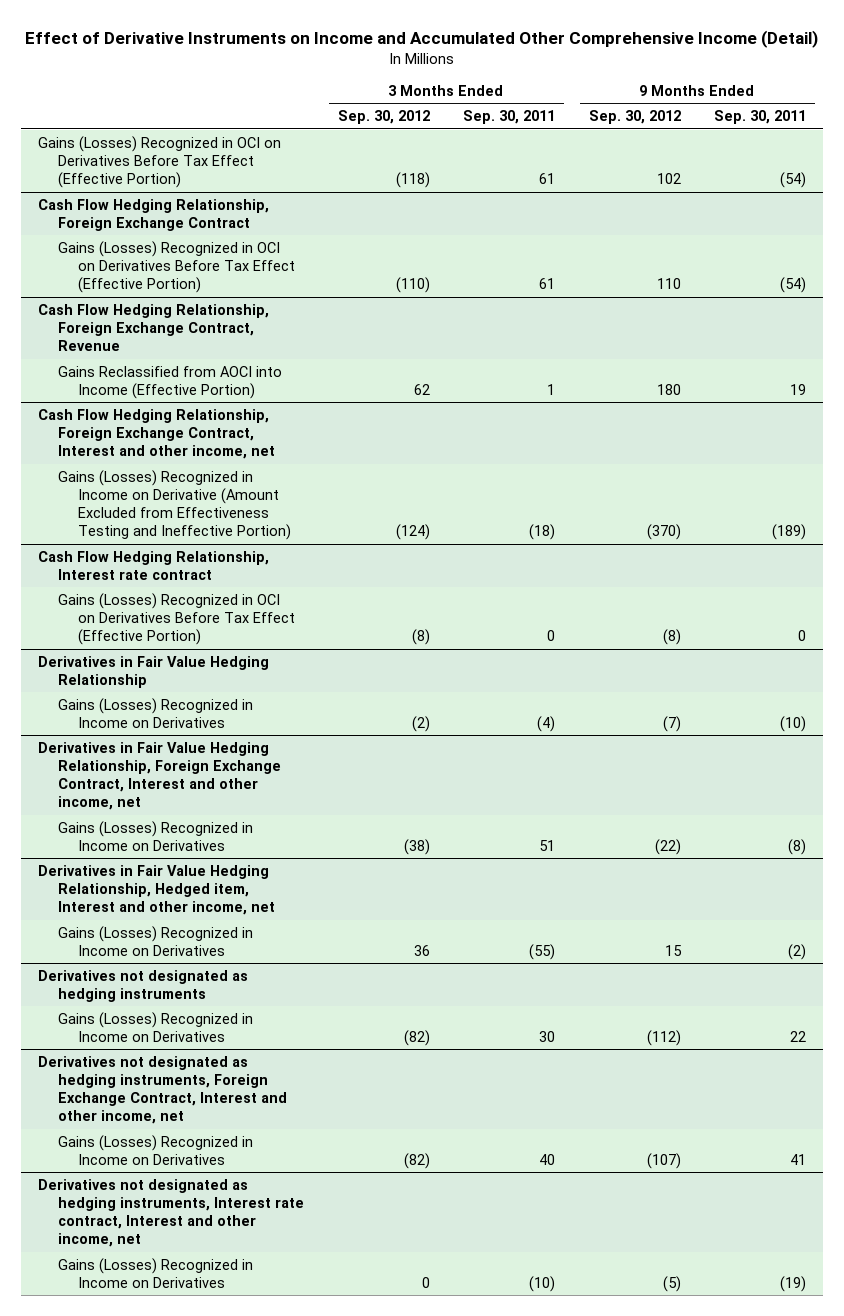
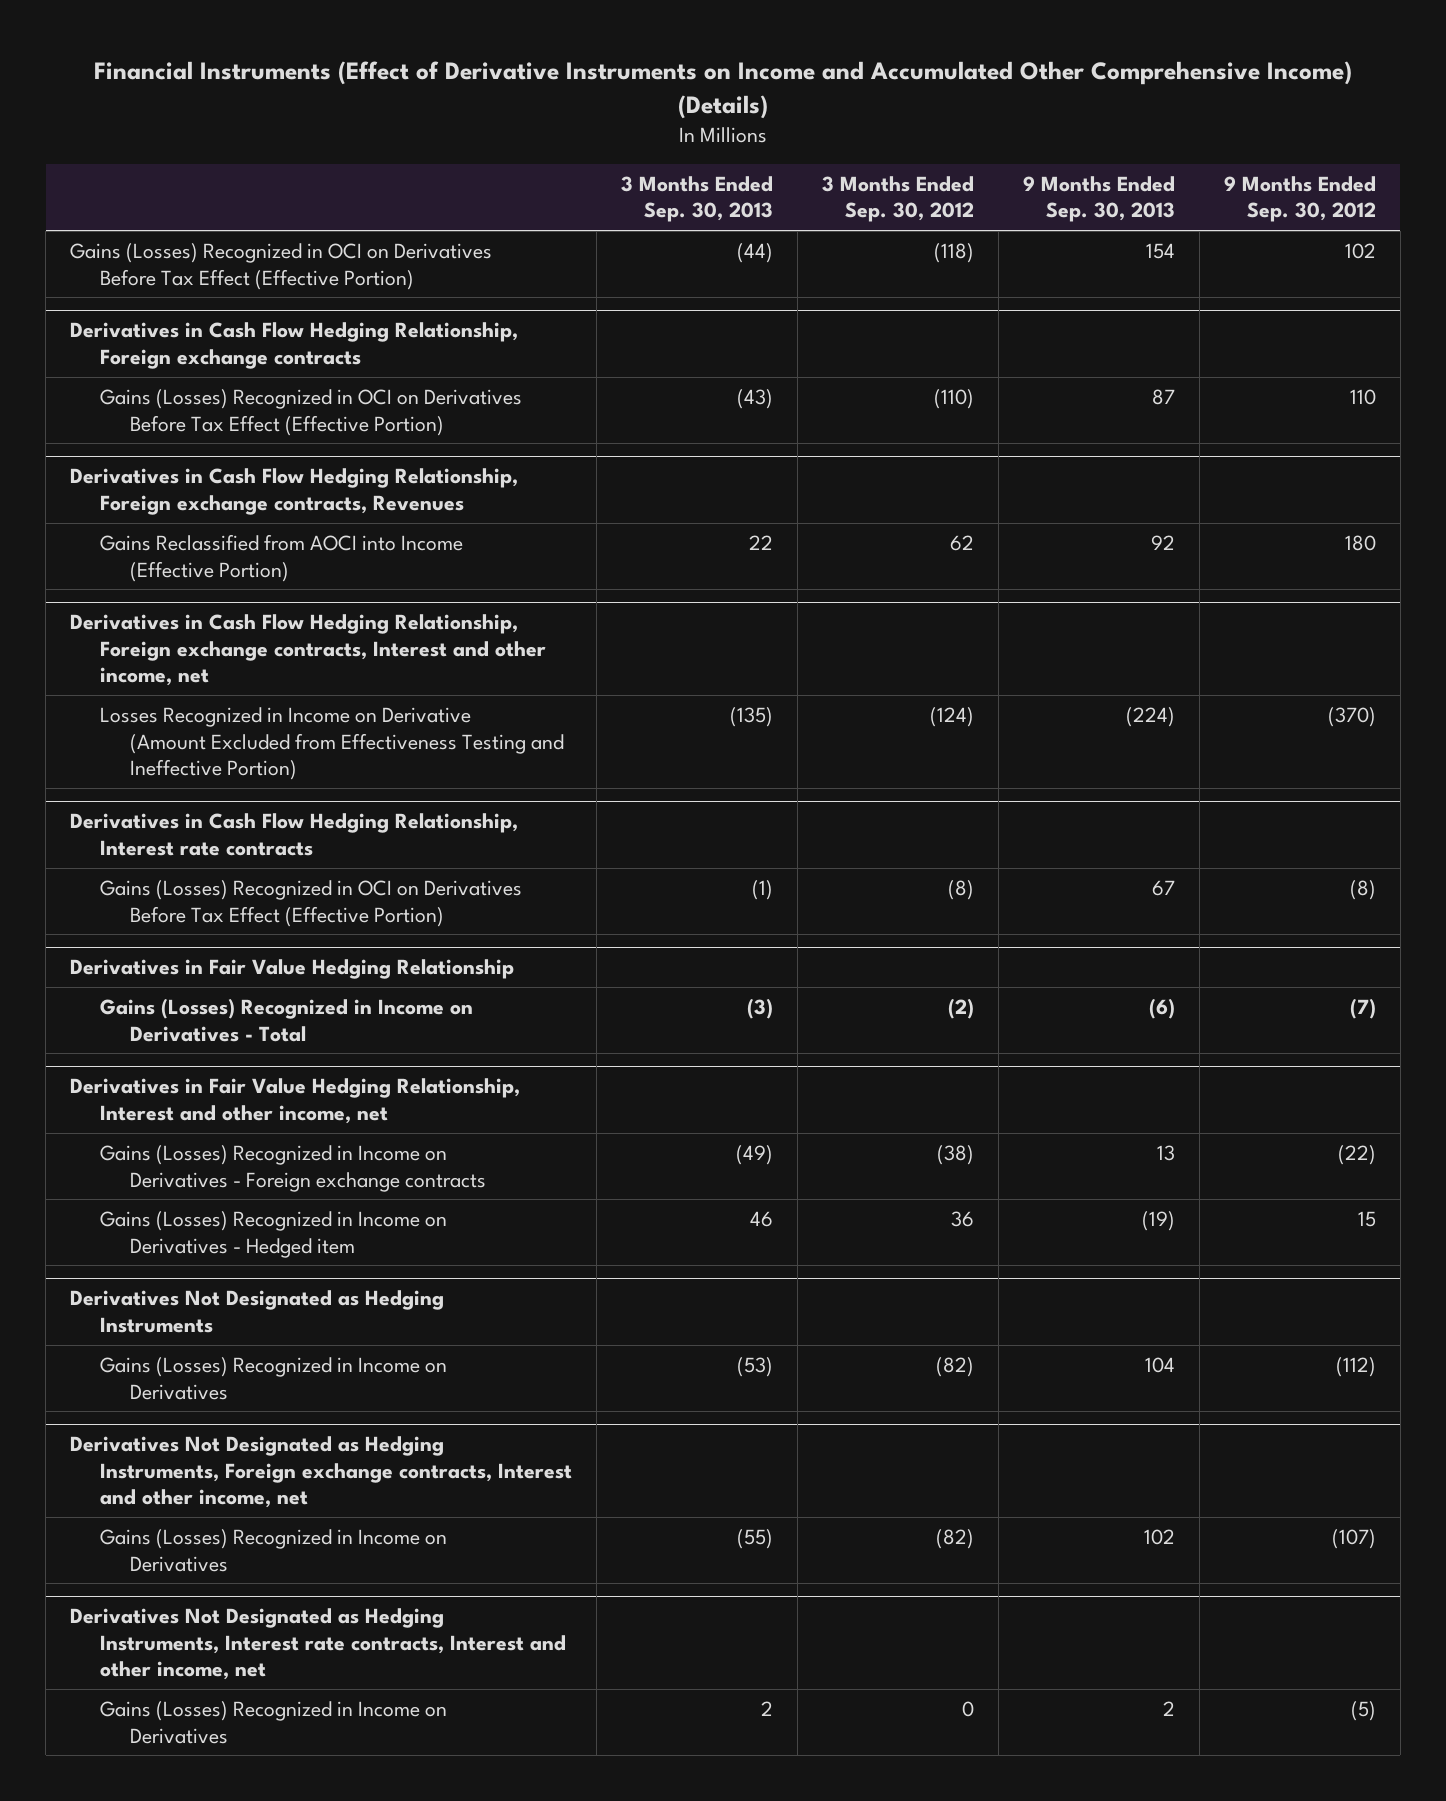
- Effect of Derivative Instruments on Income and Accumulated Other Comprehensive Income (Detail)
+ Financial Instruments (Effect of Derivative Instruments on Income and Accumulated Other Comprehensive Income) (Details)
- | 3 Months Ended Sep. 30, 2012 | 3 Months Ended Sep. 30, 2011 | 9 Months Ended Sep. 30, 2012 | 9 Months Ended Sep. 30, 2011
+ | 3 Months Ended Sep. 30, 2013 | 3 Months Ended Sep. 30, 2012 | 9 Months Ended Sep. 30, 2013 | 9 Months Ended Sep. 30, 2012
- Cash Flow Hedging Relationship, Foreign Exchange Contract
+ Derivatives in Cash Flow Hedging Relationship, Foreign exchange contracts
- Cash Flow Hedging Relationship, Foreign Exchange Contract, Revenue
+ Derivatives in Cash Flow Hedging Relationship, Foreign exchange contracts, Revenues
- Cash Flow Hedging Relationship, Foreign Exchange Contract, Interest and other income, net
- Gains (Losses) Recognized in Income on Derivative (Amount Excluded from Effectiveness Testing and Ineffective Portion) | (124) | (18) | (370) | (189)
- Cash Flow Hedging Relationship, Interest rate contract
+ Derivatives in Cash Flow Hedging Relationship, Foreign exchange contracts, Interest and other income, net
+ Losses Recognized in Income on Derivative (Amount Excluded from Effectiveness Testing and Ineffective Portion) | (135) | (124) | (224) | (370)
+ Derivatives in Cash Flow Hedging Relationship, Interest rate contracts
@ Derivatives in Fair Value Hedging Relationship
- Gains (Losses) Recognized in Income on Derivatives | (2) | (4) | (7) | (10)
- Derivatives in Fair Value Hedging Relationship, Foreign Exchange Contract, Interest and other income, net
- Gains (Losses) Recognized in Income on Derivatives | (38) | 51 | (22) | (8)
- Derivatives in Fair Value Hedging Relationship, Hedged item, Interest and other income, net
- Gains (Losses) Recognized in Income on Derivatives | 36 | (55) | 15 | (2)
- Derivatives not designated as hedging instruments
@ Derivatives in Fair Value Hedging Relationship
+ Gains (Losses) Recognized in Income on Derivatives - Total | (3) | (2) | (6) | (7)
+ Derivatives in Fair Value Hedging Relationship, Interest and other income, net
+ Gains (Losses) Recognized in Income on Derivatives - Foreign exchange contracts | (49) | (38) | 13 | (22)
+ Gains (Losses) Recognized in Income on Derivatives - Hedged item | 46 | 36 | (19) | 15
+ Derivatives Not Designated as Hedging Instruments
- Derivatives not designated as hedging instruments, Foreign Exchange Contract, Interest and other income, net
+ Derivatives Not Designated as Hedging Instruments, Foreign exchange contracts, Interest and other income, net
- Derivatives not designated as hedging instruments, Interest rate contract, Interest and other income, net
+ Derivatives Not Designated as Hedging Instruments, Interest rate contracts, Interest and other income, net

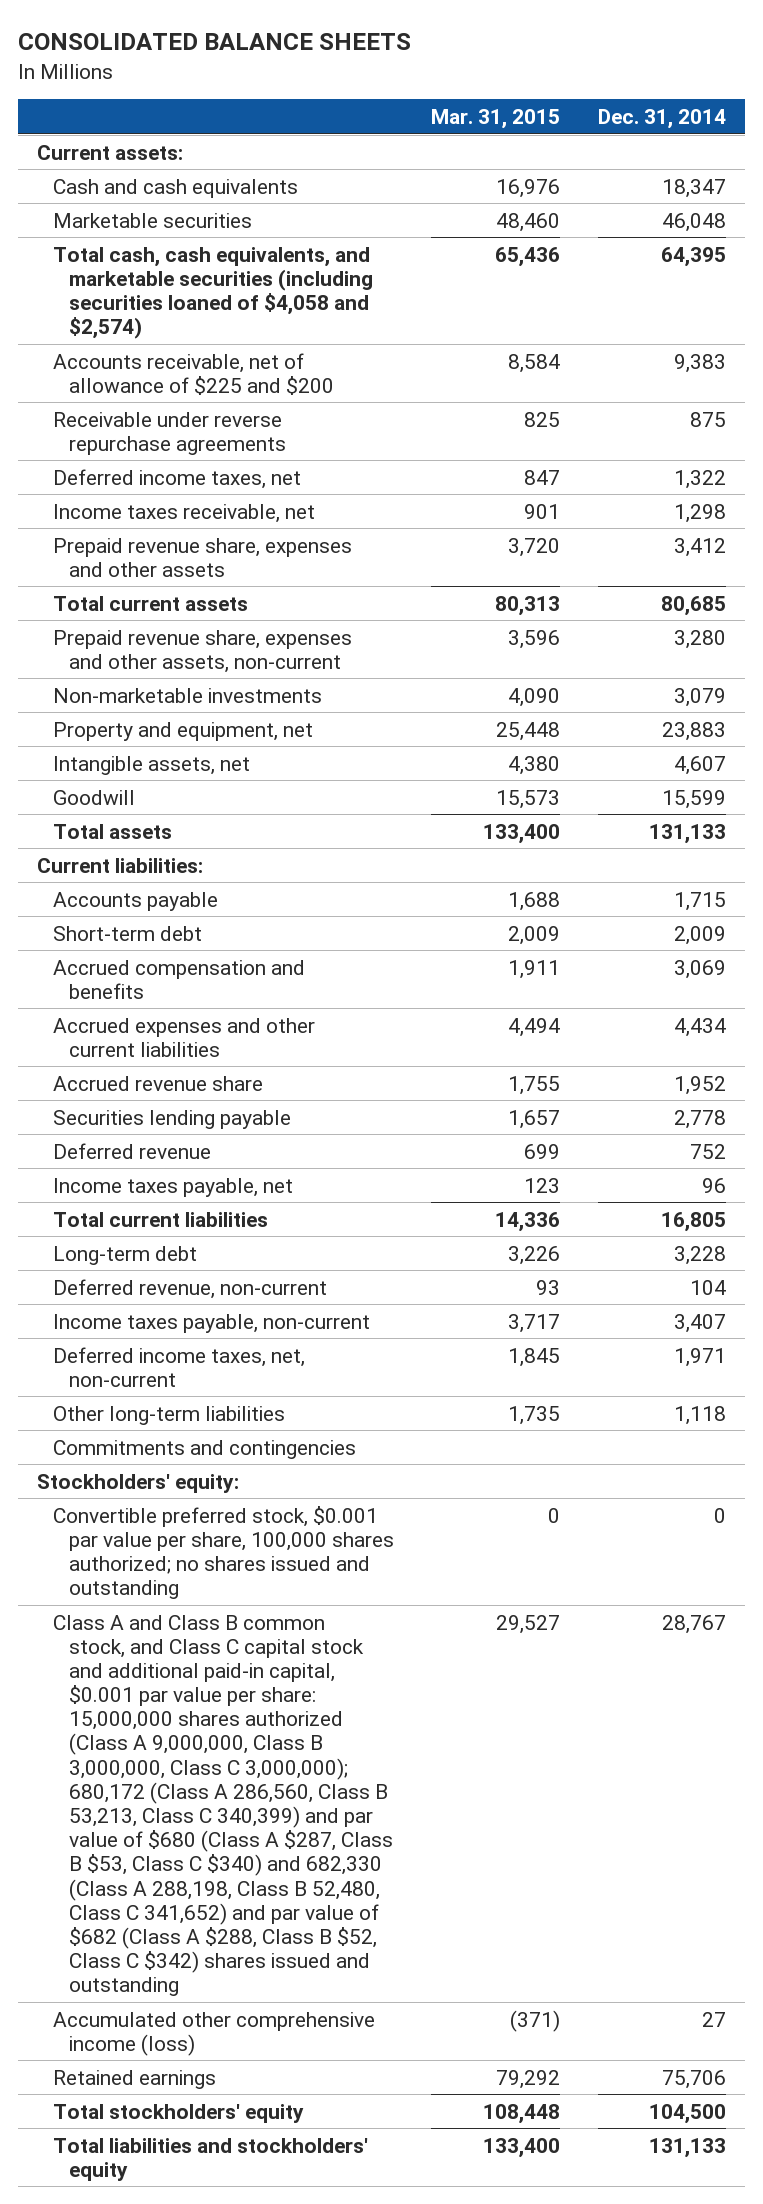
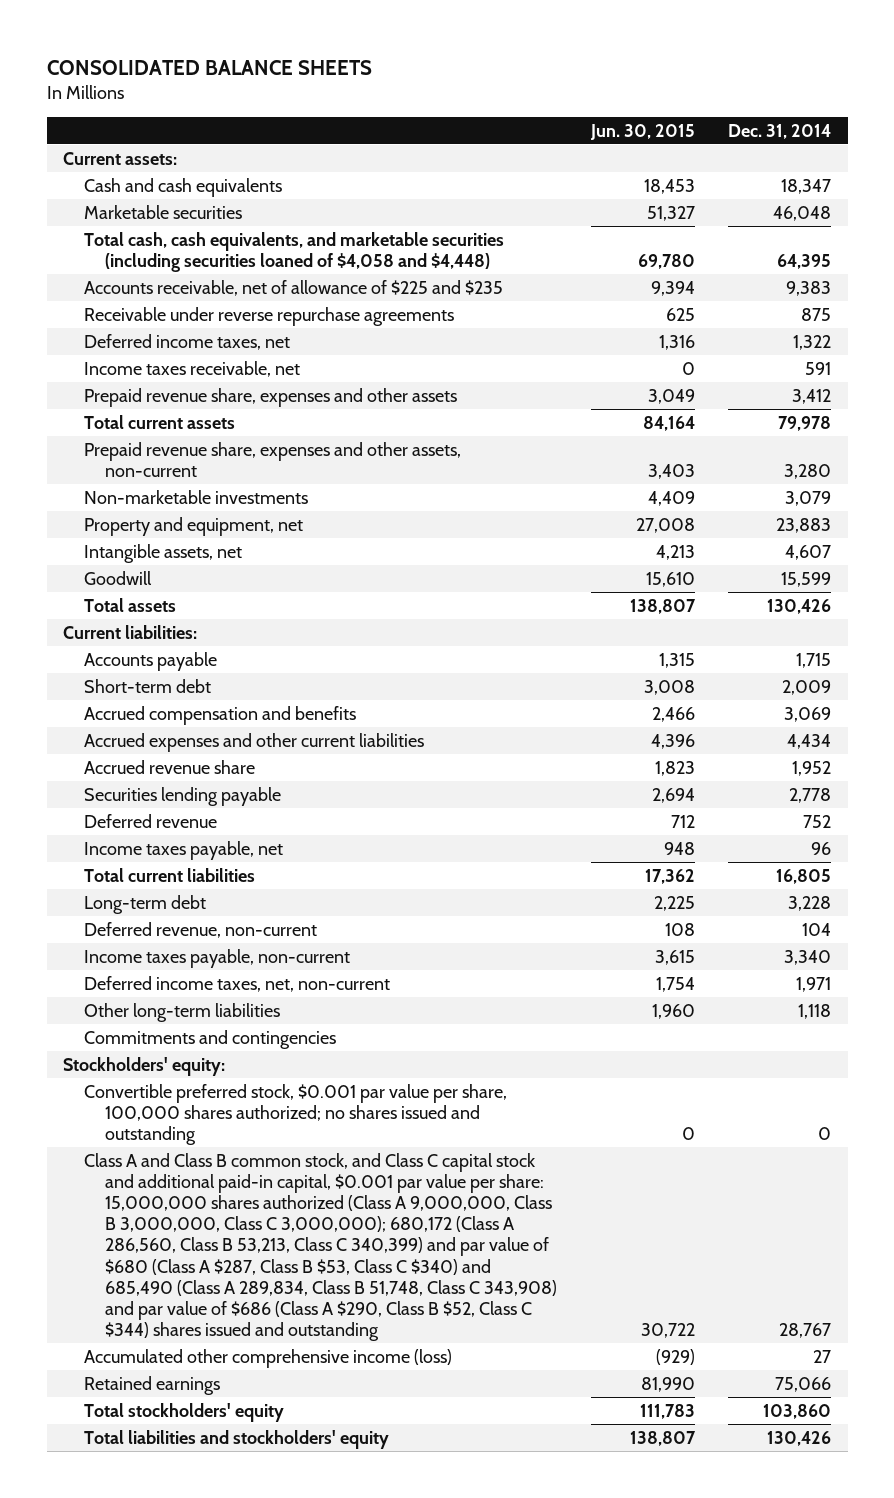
- | Mar. 31, 2015 | Dec. 31, 2014
+ | Jun. 30, 2015 | Dec. 31, 2014
- Total cash, cash equivalents, and marketable securities (including securities loaned of $4,058 and $2,574) | 65,436 | 64,395
- Accounts receivable, net of allowance of $225 and $200 | 8,584 | 9,383
+ Total cash, cash equivalents, and marketable securities (including securities loaned of $4,058 and $4,448) | 69,780 | 64,395
+ Accounts receivable, net of allowance of $225 and $235 | 9,394 | 9,383
- Income taxes receivable, net | 901 | 1,298
+ Income taxes receivable, net | 0 | 591
- Total current assets | 80,313 | 80,685
+ Total current assets | 84,164 | 79,978
- Total assets | 133,400 | 131,133
+ Total assets | 138,807 | 130,426
- Income taxes payable, non-current | 3,717 | 3,407
+ Income taxes payable, non-current | 3,615 | 3,340
- Class A and Class B common stock, and Class C capital stock and additional paid-in capital, $0.001 par value per share: 15,000,000 shares authorized (Class A 9,000,000, Class B 3,000,000, Class C 3,000,000); 680,172 (Class A 286,560, Class B 53,213, Class C 340,399) and par value of $680 (Class A $287, Class B $53, Class C $340) and 682,330 (Class A 288,198, Class B 52,480, Class C 341,652) and par value of $682 (Class A $288, Class B $52, Class C $342) shares issued and outstanding | 29,527 | 28,767
+ Class A and Class B common stock, and Class C capital stock and additional paid-in capital, $0.001 par value per share: 15,000,000 shares authorized (Class A 9,000,000, Class B 3,000,000, Class C 3,000,000); 680,172 (Class A 286,560, Class B 53,213, Class C 340,399) and par value of $680 (Class A $287, Class B $53, Class C $340) and 685,490 (Class A 289,834, Class B 51,748, Class C 343,908) and par value of $686 (Class A $290, Class B $52, Class C $344) shares issued and outstanding | 30,722 | 28,767
- Retained earnings | 79,292 | 75,706
- Total stockholders' equity | 108,448 | 104,500
- Total liabilities and stockholders' equity | 133,400 | 131,133
+ Retained earnings | 81,990 | 75,066
+ Total stockholders' equity | 111,783 | 103,860
+ Total liabilities and stockholders' equity | 138,807 | 130,426

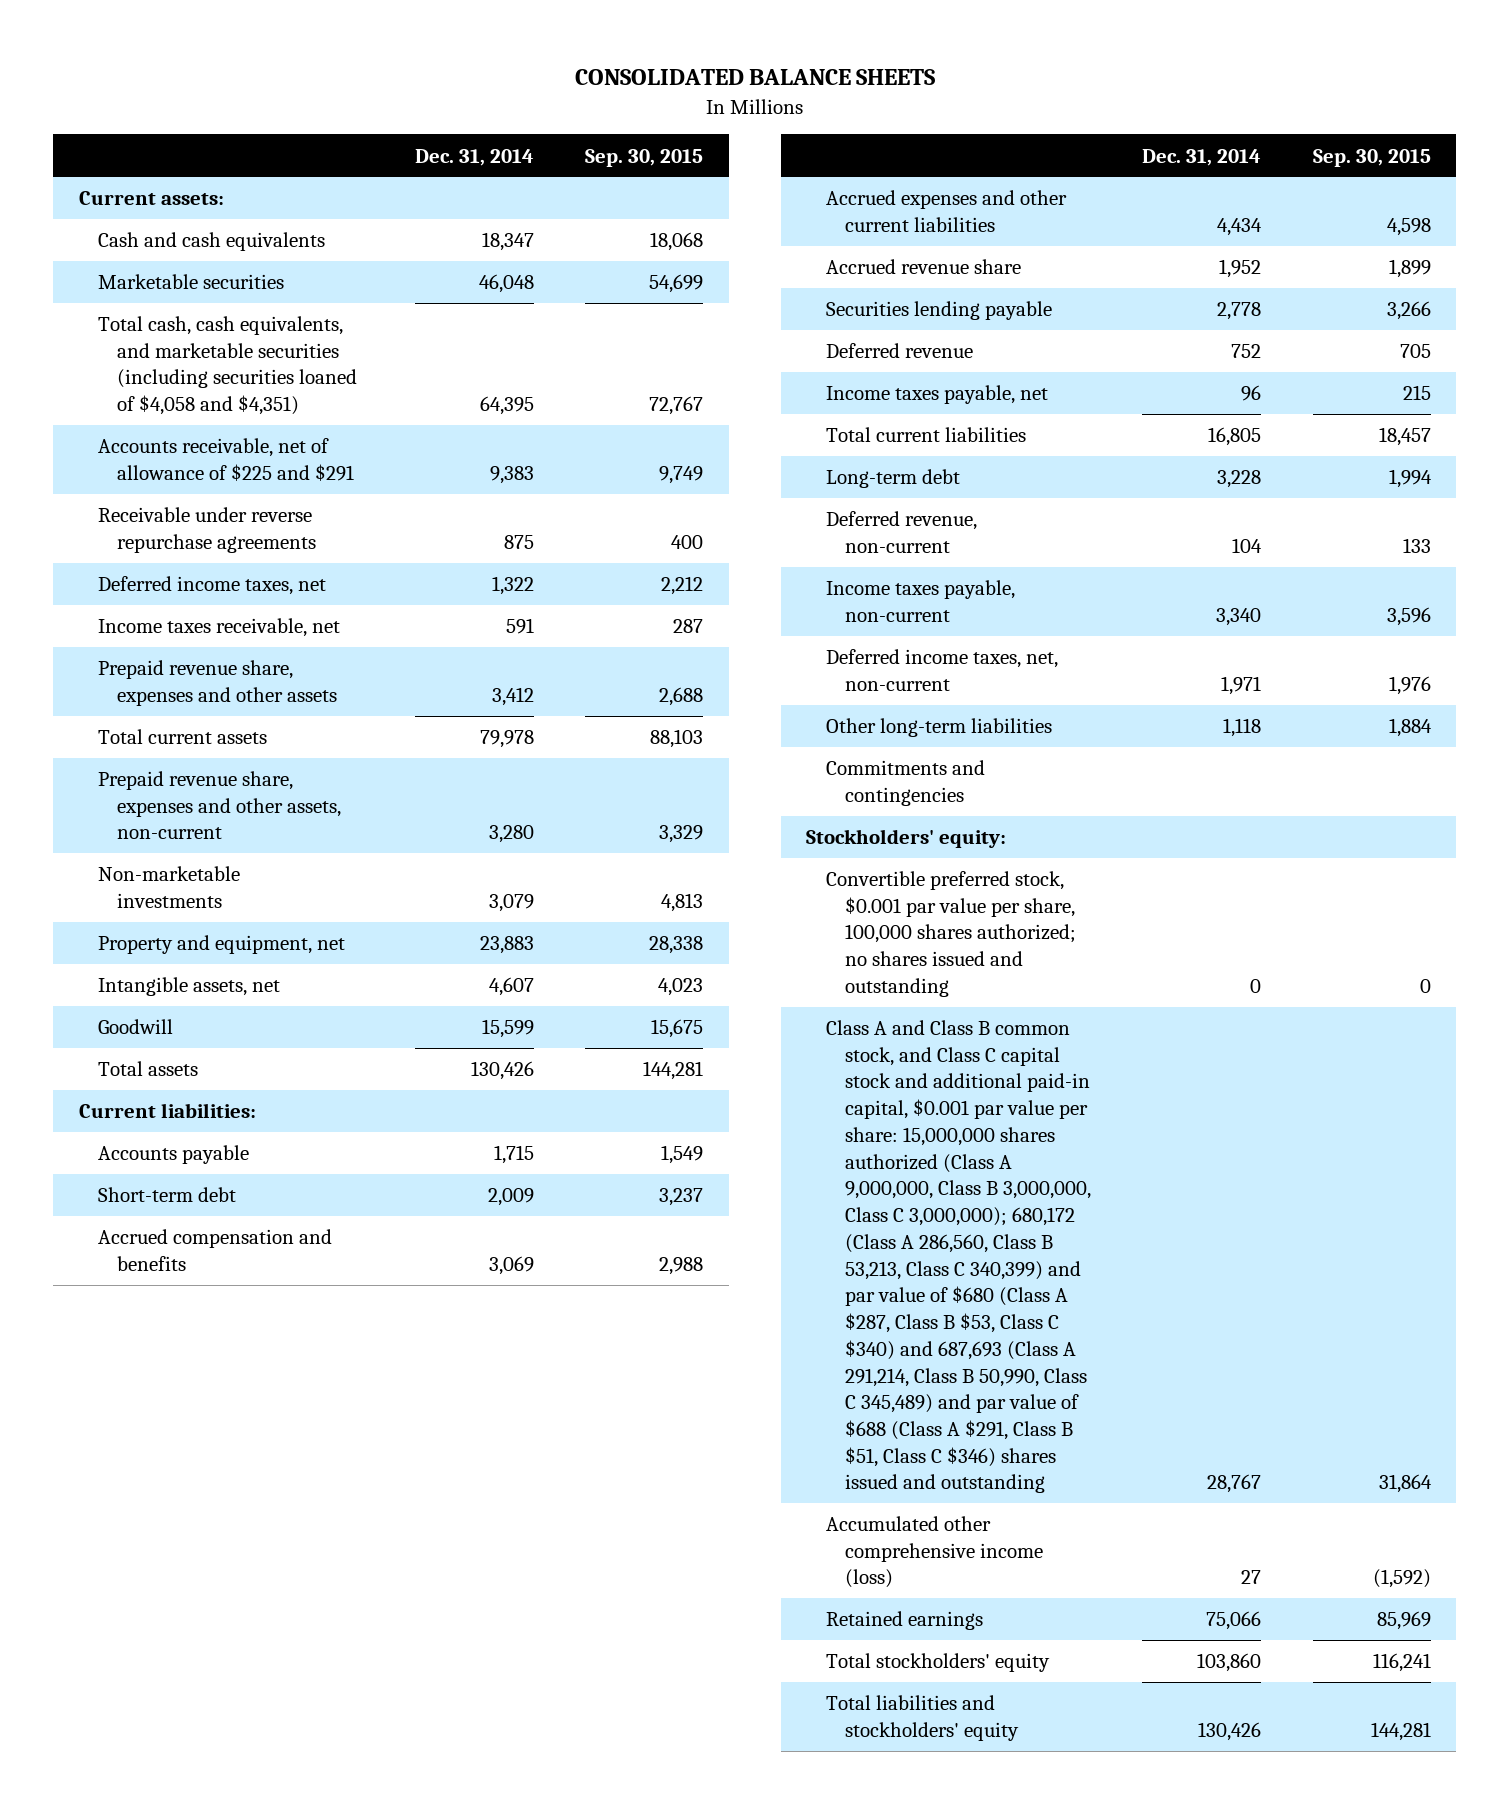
- | Jun. 30, 2015 | Dec. 31, 2014
+ | Dec. 31, 2014 | Sep. 30, 2015
- Total cash, cash equivalents, and marketable securities (including securities loaned of $4,058 and $4,448) | 69,780 | 64,395
- Accounts receivable, net of allowance of $225 and $235 | 9,394 | 9,383
+ Total cash, cash equivalents, and marketable securities (including securities loaned of $4,058 and $4,351) | 64,395 | 72,767
+ Accounts receivable, net of allowance of $225 and $291 | 9,383 | 9,749
- Class A and Class B common stock, and Class C capital stock and additional paid-in capital, $0.001 par value per share: 15,000,000 shares authorized (Class A 9,000,000, Class B 3,000,000, Class C 3,000,000); 680,172 (Class A 286,560, Class B 53,213, Class C 340,399) and par value of $680 (Class A $287, Class B $53, Class C $340) and 685,490 (Class A 289,834, Class B 51,748, Class C 343,908) and par value of $686 (Class A $290, Class B $52, Class C $344) shares issued and outstanding | 30,722 | 28,767
+ Class A and Class B common stock, and Class C capital stock and additional paid-in capital, $0.001 par value per share: 15,000,000 shares authorized (Class A 9,000,000, Class B 3,000,000, Class C 3,000,000); 680,172 (Class A 286,560, Class B 53,213, Class C 340,399) and par value of $680 (Class A $287, Class B $53, Class C $340) and 687,693 (Class A 291,214, Class B 50,990, Class C 345,489) and par value of $688 (Class A $291, Class B $51, Class C $346) shares issued and outstanding | 28,767 | 31,864

